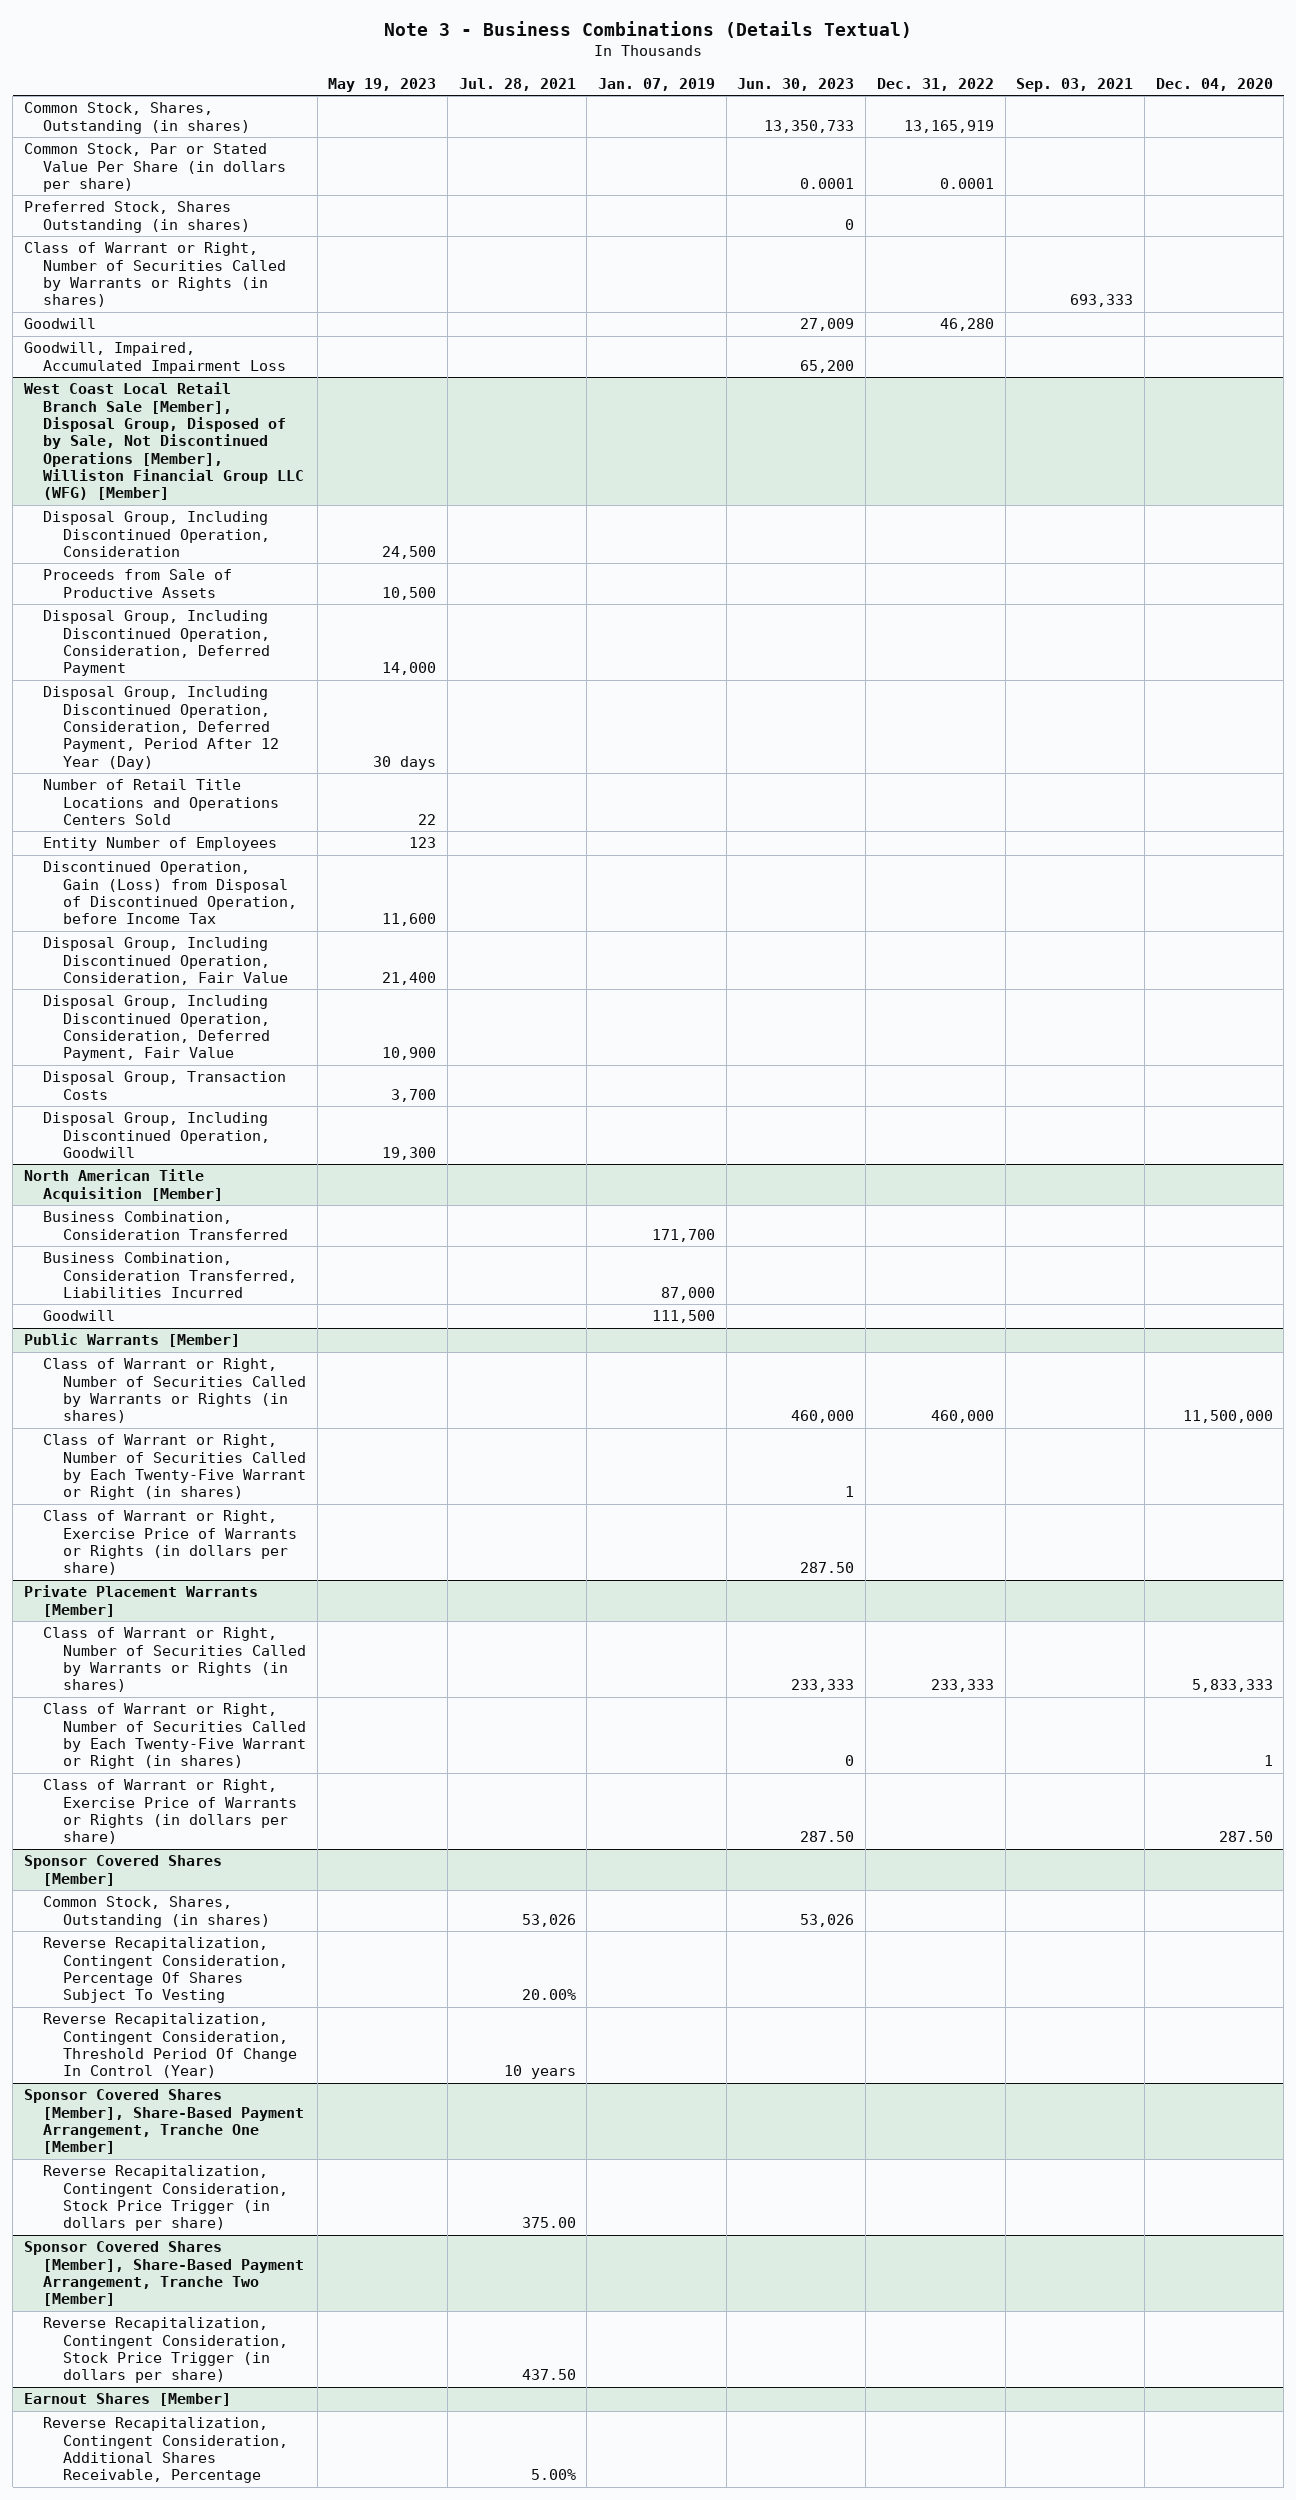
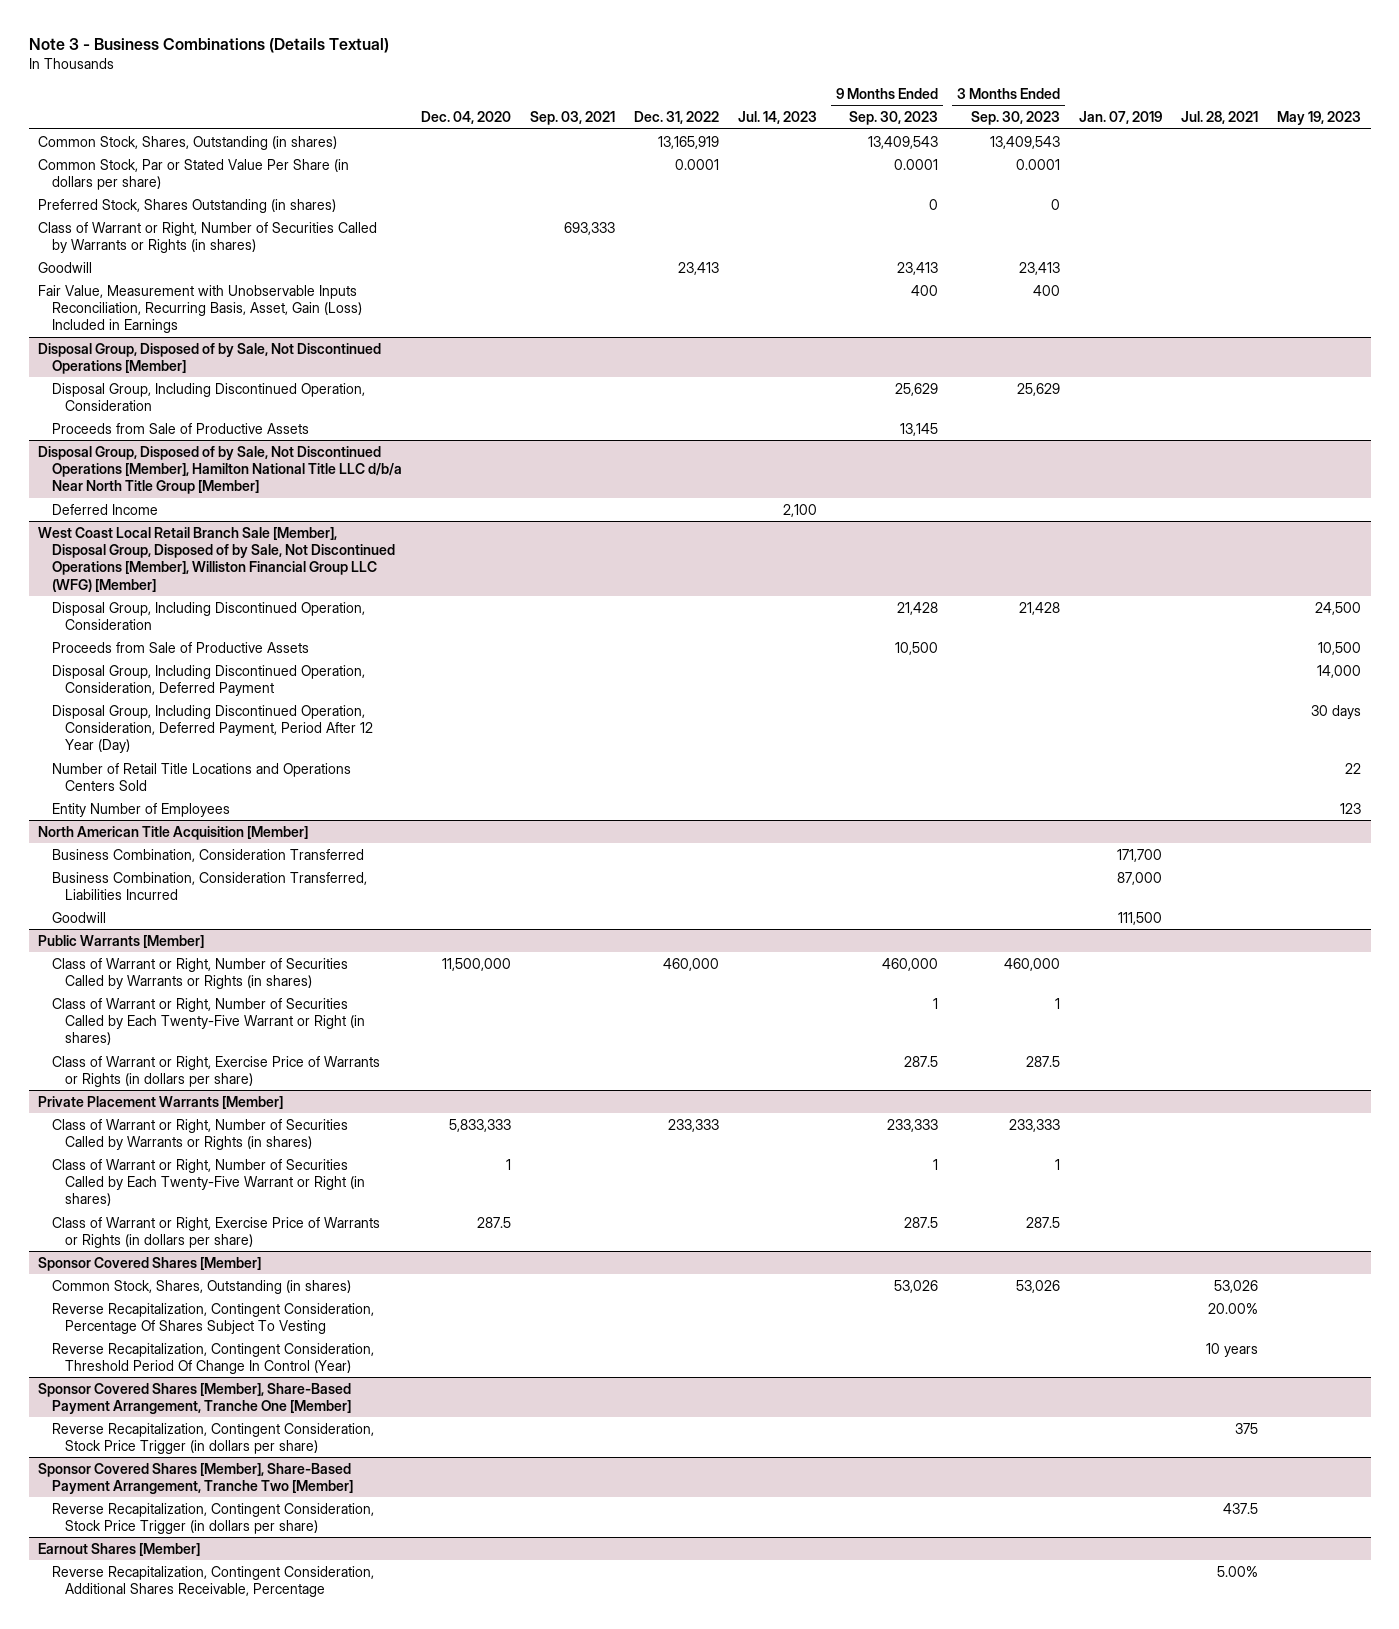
- | May 19, 2023 | Jul. 28, 2021 | Jan. 07, 2019 | Jun. 30, 2023 | Dec. 31, 2022 | Sep. 03, 2021 | Dec. 04, 2020
+ | Dec. 04, 2020 | Sep. 03, 2021 | Dec. 31, 2022 | Jul. 14, 2023 | 9 Months Ended Sep. 30, 2023 | 3 Months Ended Sep. 30, 2023 | Jan. 07, 2019 | Jul. 28, 2021 | May 19, 2023
- Goodwill | | | | 27,009 | 46,280 | |
- Goodwill, Impaired, Accumulated Impairment Loss | | | | 65,200 | | |
+ Goodwill | | | 23,413 | | 23,413 | 23,413 | | |
+ Fair Value, Measurement with Unobservable Inputs Reconciliation, Recurring Basis, Asset, Gain (Loss) Included in Earnings | | | | | 400 | 400 | | |
+ Disposal Group, Disposed of by Sale, Not Discontinued Operations [Member]
+ Disposal Group, Including Discontinued Operation, Consideration | | | | | 25,629 | 25,629 | | |
+ Proceeds from Sale of Productive Assets | | | | | 13,145 | | | |
+ Disposal Group, Disposed of by Sale, Not Discontinued Operations [Member], Hamilton National Title LLC d/b/a Near North Title Group [Member]
+ Deferred Income | | | | 2,100 | | | | |
@ West Coast Local Retail Branch Sale [Member], Disposal Group, Disposed of by Sale, Not Discontinued Operations [Member], Williston Financial Group LLC (WFG) [Member]
- Discontinued Operation, Gain (Loss) from Disposal of Discontinued Operation, before Income Tax | 11,600 | | | | | |
- Disposal Group, Including Discontinued Operation, Consideration, Fair Value | 21,400 | | | | | |
- Disposal Group, Including Discontinued Operation, Consideration, Deferred Payment, Fair Value | 10,900 | | | | | |
- Disposal Group, Transaction Costs | 3,700 | | | | | |
- Disposal Group, Including Discontinued Operation, Goodwill | 19,300 | | | | | |
@ Private Placement Warrants [Member]
- Class of Warrant or Right, Exercise Price of Warrants or Rights (in dollars per share) | | | | 287.50 | | | 287.50
+ Class of Warrant or Right, Exercise Price of Warrants or Rights (in dollars per share) | 287.5 | | | | 287.5 | 287.5 | | |
@ Sponsor Covered Shares [Member], Share-Based Payment Arrangement, Tranche One [Member]
- Reverse Recapitalization, Contingent Consideration, Stock Price Trigger (in dollars per share) | | 375.00 | | | | |
+ Reverse Recapitalization, Contingent Consideration, Stock Price Trigger (in dollars per share) | | | | | | | | 375 |
@ Sponsor Covered Shares [Member], Share-Based Payment Arrangement, Tranche Two [Member]
- Reverse Recapitalization, Contingent Consideration, Stock Price Trigger (in dollars per share) | | 437.50 | | | | |
+ Reverse Recapitalization, Contingent Consideration, Stock Price Trigger (in dollars per share) | | | | | | | | 437.5 |

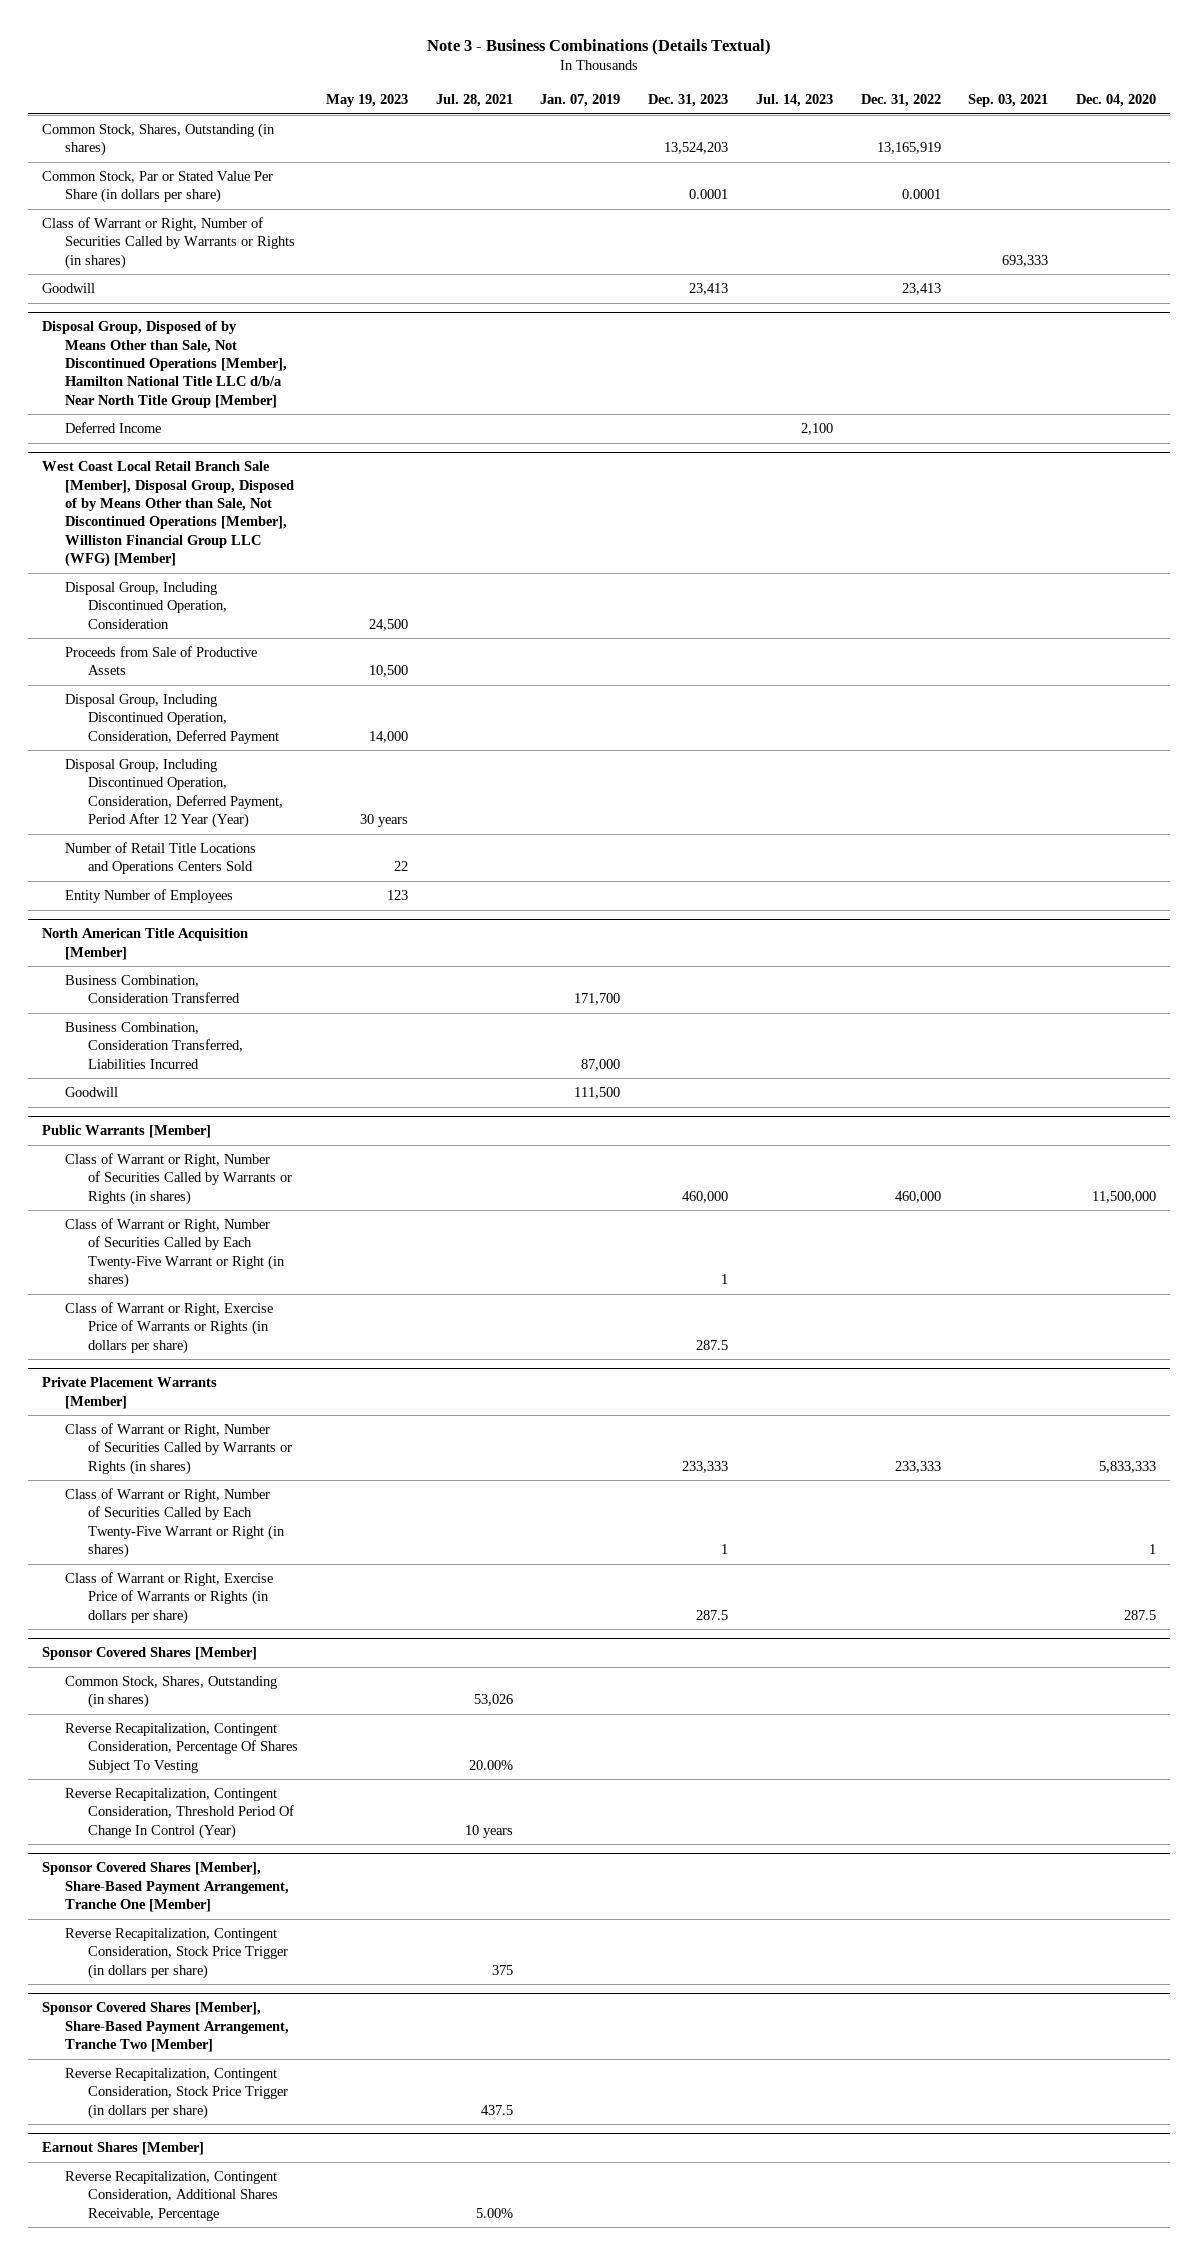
- | Dec. 04, 2020 | Sep. 03, 2021 | Dec. 31, 2022 | Jul. 14, 2023 | 9 Months Ended Sep. 30, 2023 | 3 Months Ended Sep. 30, 2023 | Jan. 07, 2019 | Jul. 28, 2021 | May 19, 2023
+ | May 19, 2023 | Jul. 28, 2021 | Jan. 07, 2019 | Dec. 31, 2023 | Jul. 14, 2023 | Dec. 31, 2022 | Sep. 03, 2021 | Dec. 04, 2020
- Preferred Stock, Shares Outstanding (in shares) | | | | | 0 | 0 | | |
- Fair Value, Measurement with Unobservable Inputs Reconciliation, Recurring Basis, Asset, Gain (Loss) Included in Earnings | | | | | 400 | 400 | | |
- Disposal Group, Disposed of by Sale, Not Discontinued Operations [Member]
- Disposal Group, Including Discontinued Operation, Consideration | | | | | 25,629 | 25,629 | | |
- Proceeds from Sale of Productive Assets | | | | | 13,145 | | | |
- Disposal Group, Disposed of by Sale, Not Discontinued Operations [Member], Hamilton National Title LLC d/b/a Near North Title Group [Member]
+ Disposal Group, Disposed of by Means Other than Sale, Not Discontinued Operations [Member], Hamilton National Title LLC d/b/a Near North Title Group [Member]
- West Coast Local Retail Branch Sale [Member], Disposal Group, Disposed of by Sale, Not Discontinued Operations [Member], Williston Financial Group LLC (WFG) [Member]
+ West Coast Local Retail Branch Sale [Member], Disposal Group, Disposed of by Means Other than Sale, Not Discontinued Operations [Member], Williston Financial Group LLC (WFG) [Member]
- Disposal Group, Including Discontinued Operation, Consideration, Deferred Payment, Period After 12 Year (Day) | | | | | | | | | 30 days
+ Disposal Group, Including Discontinued Operation, Consideration, Deferred Payment, Period After 12 Year (Year) | 30 years | | | | | | |

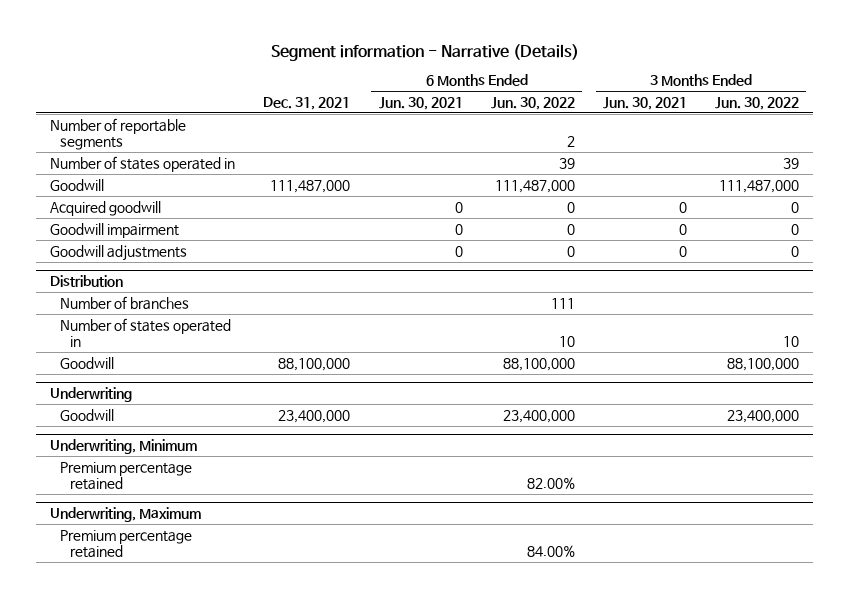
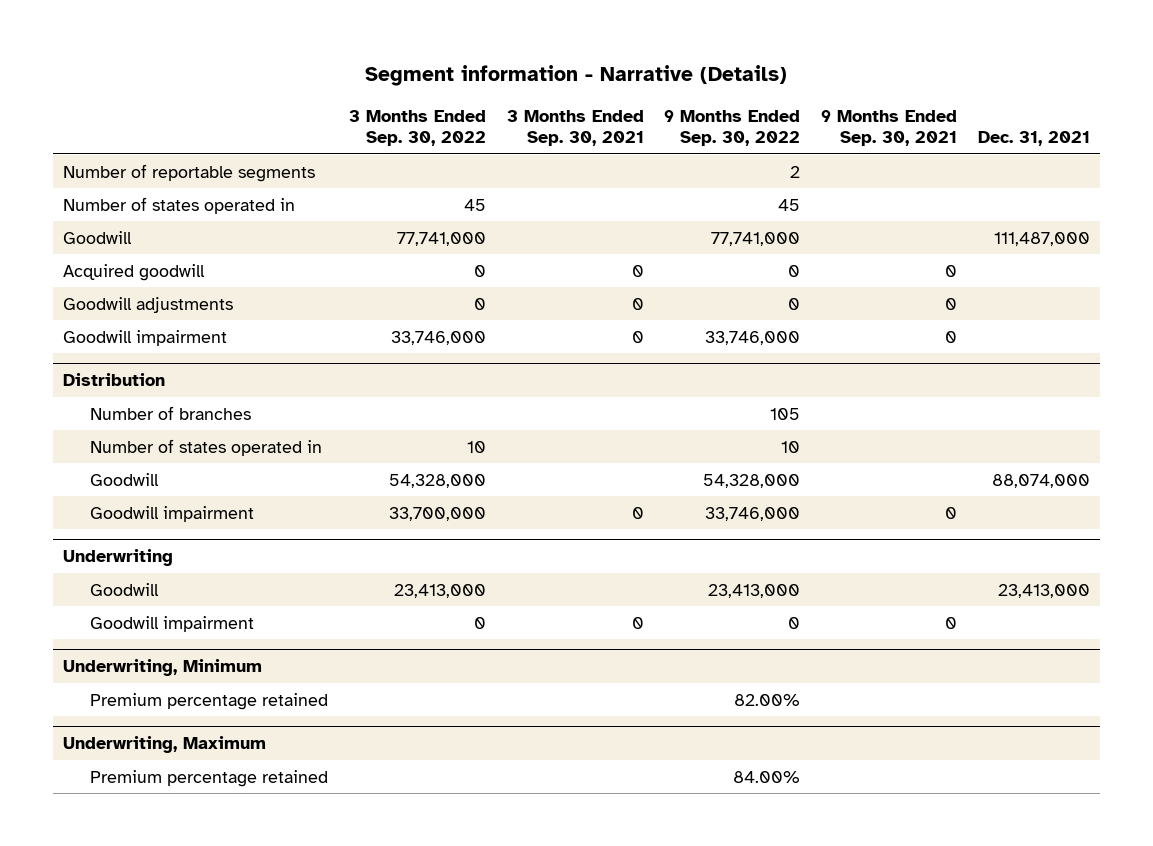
- | Dec. 31, 2021 | 6 Months Ended Jun. 30, 2021 | 6 Months Ended Jun. 30, 2022 | 3 Months Ended Jun. 30, 2021 | 3 Months Ended Jun. 30, 2022
+ | 3 Months Ended Sep. 30, 2022 | 3 Months Ended Sep. 30, 2021 | 9 Months Ended Sep. 30, 2022 | 9 Months Ended Sep. 30, 2021 | Dec. 31, 2021
moved down: Goodwill impairment | 33,746,000 | 0 | 33,746,000 | 0 |
@ Distribution
- Goodwill | 88,100,000 | | 88,100,000 | | 88,100,000
+ Goodwill | 54,328,000 | | 54,328,000 | | 88,074,000
+ Goodwill impairment | 33,700,000 | 0 | 33,746,000 | 0 |
@ Underwriting
- Goodwill | 23,400,000 | | 23,400,000 | | 23,400,000
+ Goodwill | 23,413,000 | | 23,413,000 | | 23,413,000
+ Goodwill impairment | 0 | 0 | 0 | 0 |

